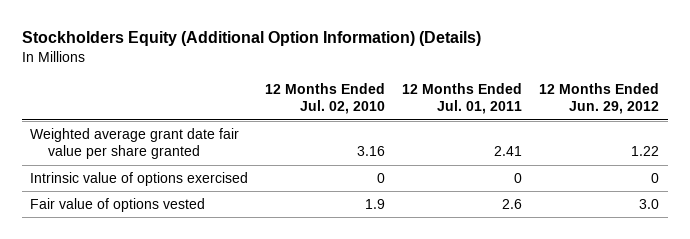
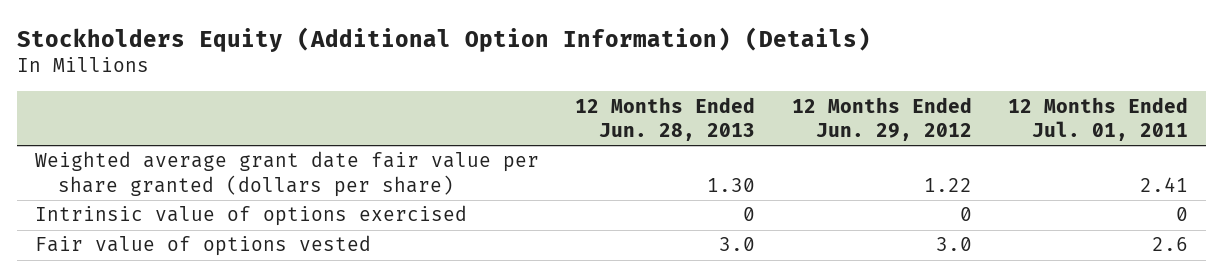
- | 12 Months Ended Jul. 02, 2010 | 12 Months Ended Jul. 01, 2011 | 12 Months Ended Jun. 29, 2012
+ | 12 Months Ended Jun. 28, 2013 | 12 Months Ended Jun. 29, 2012 | 12 Months Ended Jul. 01, 2011
- Weighted average grant date fair value per share granted | 3.16 | 2.41 | 1.22
+ Weighted average grant date fair value per share granted (dollars per share) | 1.30 | 1.22 | 2.41

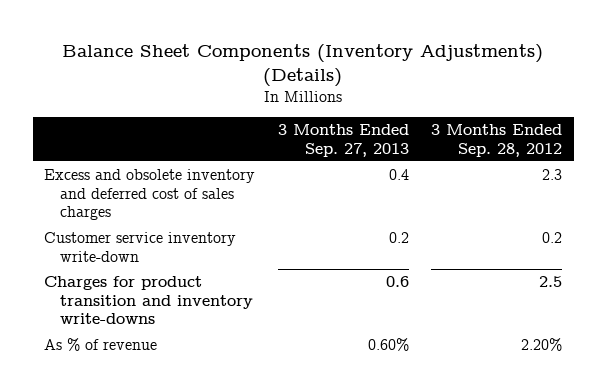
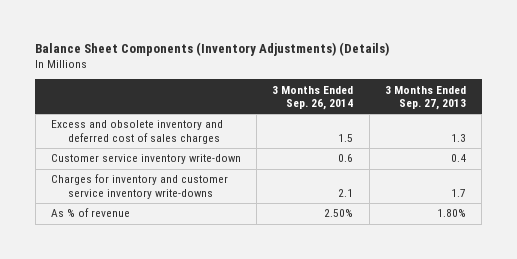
- | 3 Months Ended Sep. 27, 2013 | 3 Months Ended Sep. 28, 2012
+ | 3 Months Ended Sep. 26, 2014 | 3 Months Ended Sep. 27, 2013
- Excess and obsolete inventory and deferred cost of sales charges | 0.4 | 2.3
- Customer service inventory write-down | 0.2 | 0.2
- Charges for product transition and inventory write-downs | 0.6 | 2.5
- As % of revenue | 0.60% | 2.20%
+ Excess and obsolete inventory and deferred cost of sales charges | 1.5 | 1.3
+ Customer service inventory write-down | 0.6 | 0.4
+ Charges for inventory and customer service inventory write-downs | 2.1 | 1.7
+ As % of revenue | 2.50% | 1.80%

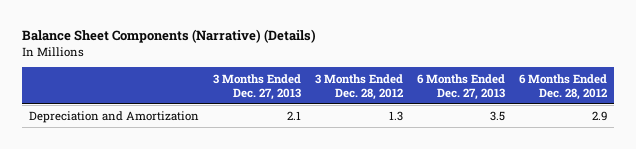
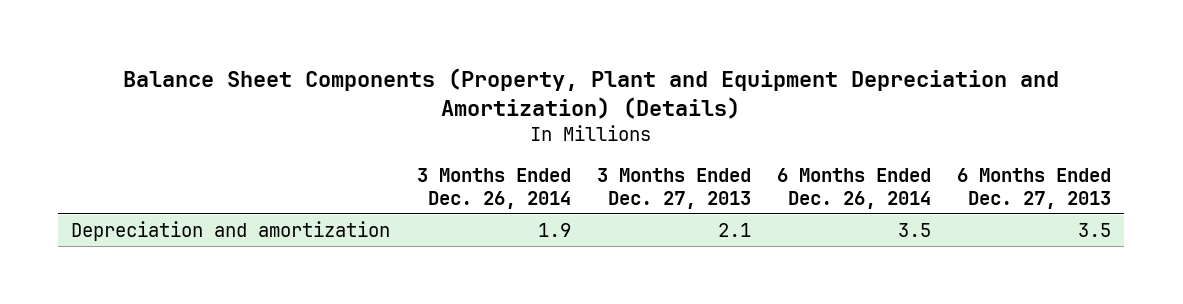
- Balance Sheet Components (Narrative) (Details)
+ Balance Sheet Components (Property, Plant and Equipment Depreciation and Amortization) (Details)
- | 3 Months Ended Dec. 27, 2013 | 3 Months Ended Dec. 28, 2012 | 6 Months Ended Dec. 27, 2013 | 6 Months Ended Dec. 28, 2012
+ | 3 Months Ended Dec. 26, 2014 | 3 Months Ended Dec. 27, 2013 | 6 Months Ended Dec. 26, 2014 | 6 Months Ended Dec. 27, 2013
- Depreciation and Amortization | 2.1 | 1.3 | 3.5 | 2.9
+ Depreciation and amortization | 1.9 | 2.1 | 3.5 | 3.5

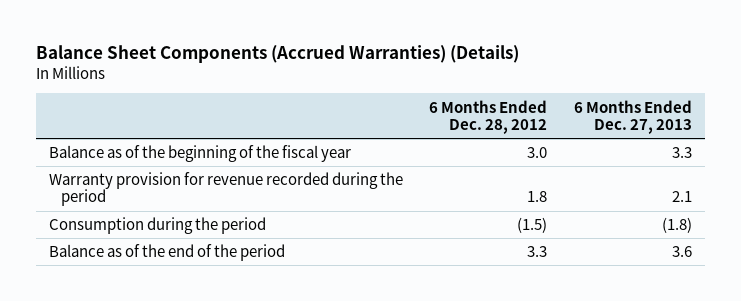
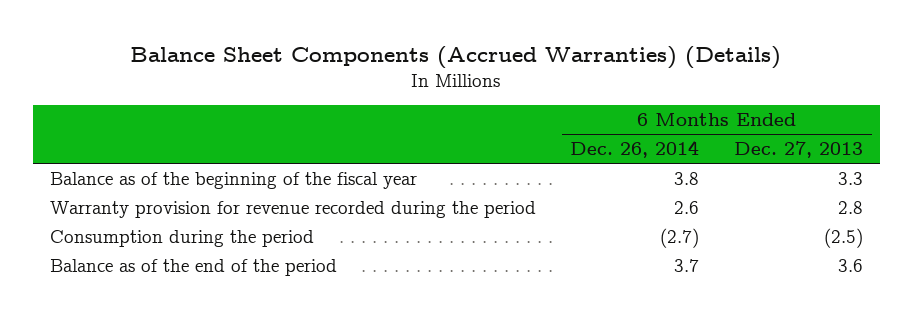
- | 6 Months Ended Dec. 28, 2012 | 6 Months Ended Dec. 27, 2013
+ | 6 Months Ended Dec. 26, 2014 | 6 Months Ended Dec. 27, 2013
- Warranty provision for revenue recorded during the period | 1.8 | 2.1
- Consumption during the period | (1.5) | (1.8)
+ Warranty provision for revenue recorded during the period | 2.6 | 2.8
+ Consumption during the period | (2.7) | (2.5)

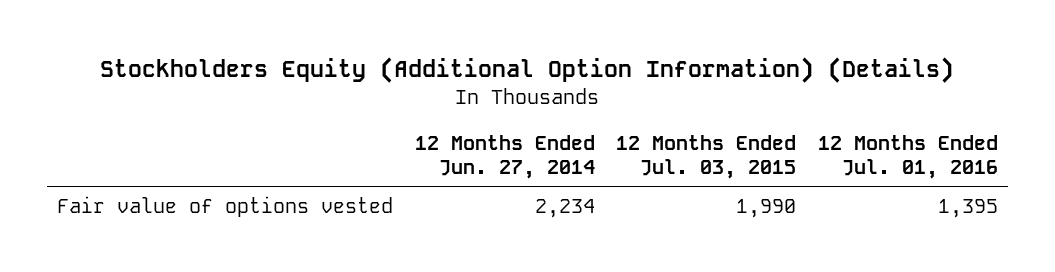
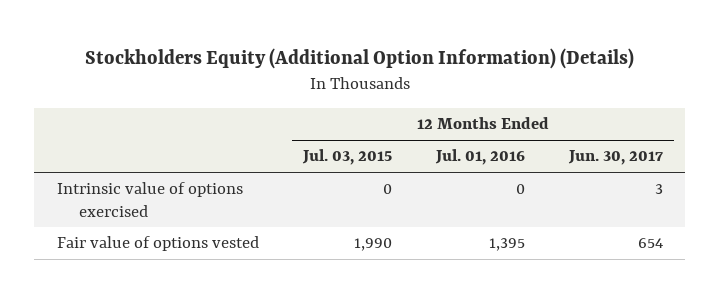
- | 12 Months Ended Jun. 27, 2014 | 12 Months Ended Jul. 03, 2015 | 12 Months Ended Jul. 01, 2016
+ | 12 Months Ended Jul. 03, 2015 | 12 Months Ended Jul. 01, 2016 | 12 Months Ended Jun. 30, 2017
+ Intrinsic value of options exercised | 0 | 0 | 3

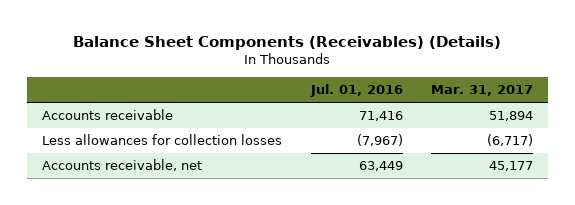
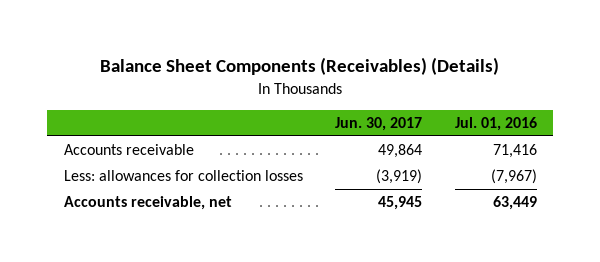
- | Jul. 01, 2016 | Mar. 31, 2017
+ | Jun. 30, 2017 | Jul. 01, 2016
- Less allowances for collection losses | (7,967) | (6,717)
+ Less: allowances for collection losses | (3,919) | (7,967)

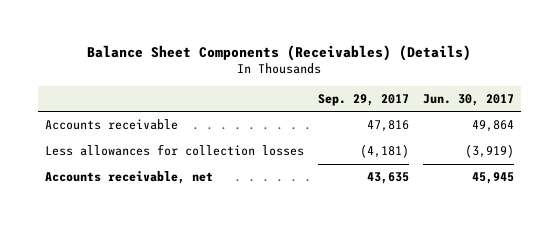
- | Jun. 30, 2017 | Jul. 01, 2016
+ | Sep. 29, 2017 | Jun. 30, 2017
- Less: allowances for collection losses | (3,919) | (7,967)
+ Less allowances for collection losses | (4,181) | (3,919)

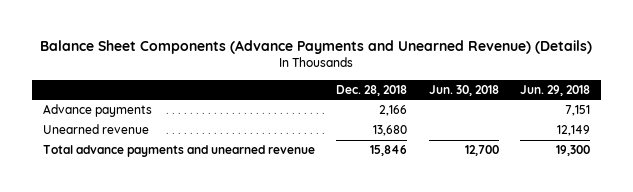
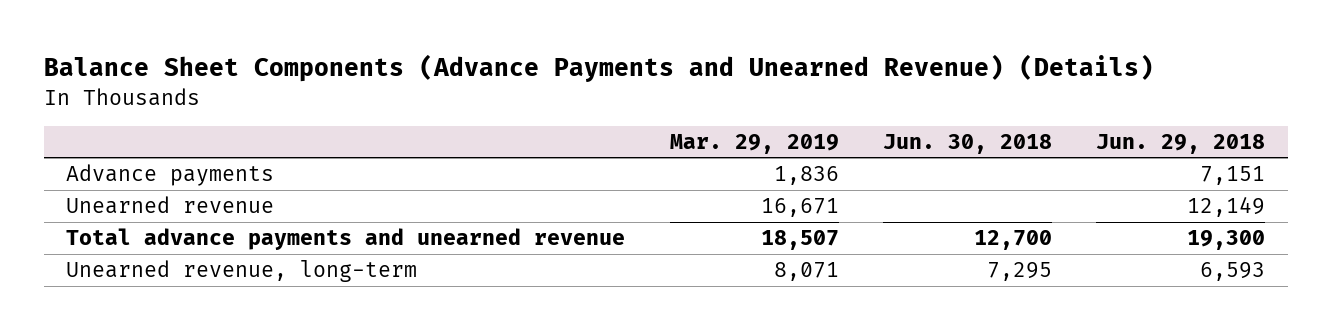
- | Dec. 28, 2018 | Jun. 30, 2018 | Jun. 29, 2018
+ | Mar. 29, 2019 | Jun. 30, 2018 | Jun. 29, 2018
+ Unearned revenue, long-term | 8,071 | 7,295 | 6,593

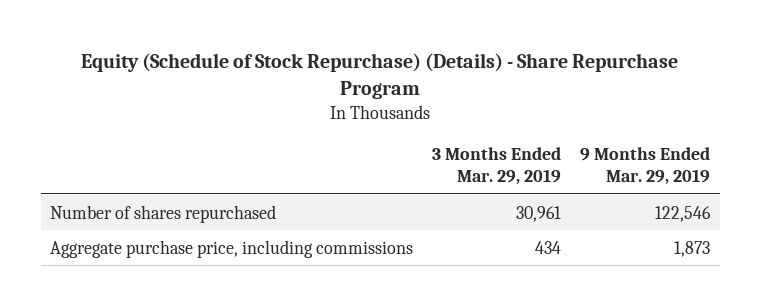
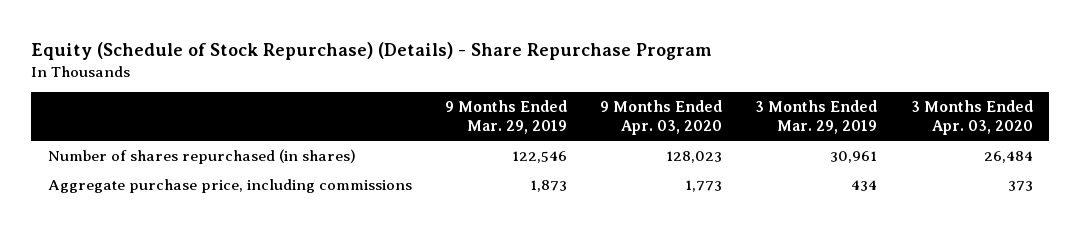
- | 3 Months Ended Mar. 29, 2019 | 9 Months Ended Mar. 29, 2019
+ | 9 Months Ended Mar. 29, 2019 | 9 Months Ended Apr. 03, 2020 | 3 Months Ended Mar. 29, 2019 | 3 Months Ended Apr. 03, 2020
- Number of shares repurchased | 30,961 | 122,546
+ Number of shares repurchased (in shares) | 122,546 | 128,023 | 30,961 | 26,484

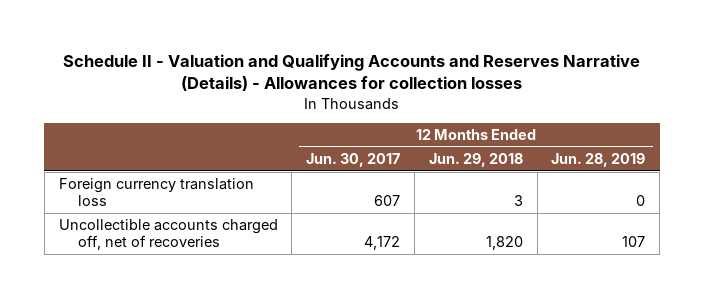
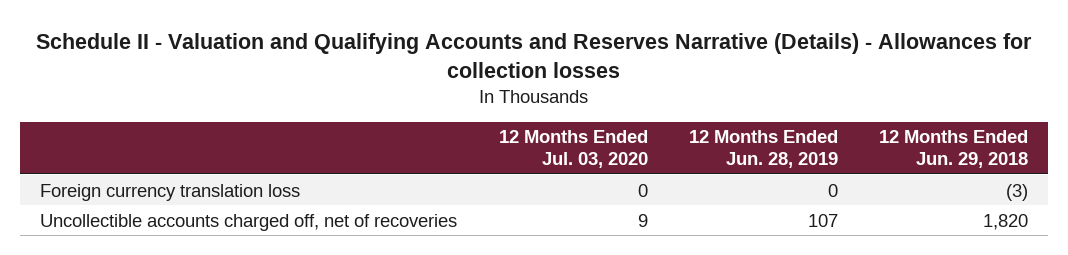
- | 12 Months Ended Jun. 30, 2017 | 12 Months Ended Jun. 29, 2018 | 12 Months Ended Jun. 28, 2019
+ | 12 Months Ended Jul. 03, 2020 | 12 Months Ended Jun. 28, 2019 | 12 Months Ended Jun. 29, 2018
- Foreign currency translation loss | 607 | 3 | 0
+ Foreign currency translation loss | 0 | 0 | (3)

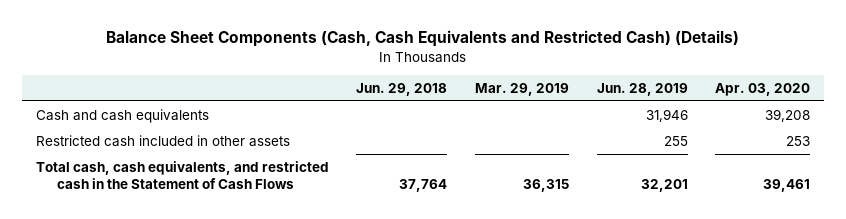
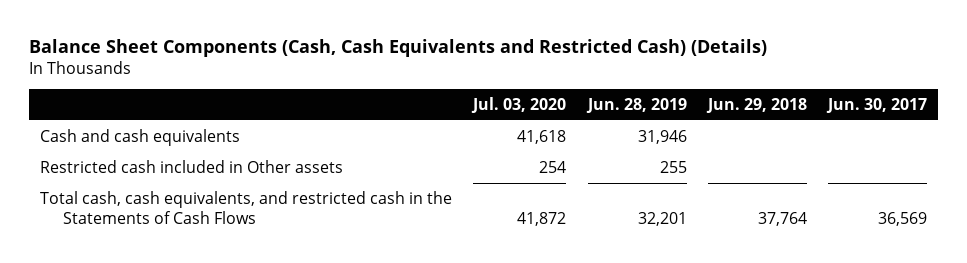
- | Jun. 29, 2018 | Mar. 29, 2019 | Jun. 28, 2019 | Apr. 03, 2020
+ | Jul. 03, 2020 | Jun. 28, 2019 | Jun. 29, 2018 | Jun. 30, 2017
- Restricted cash included in other assets | | | 255 | 253
- Total cash, cash equivalents, and restricted cash in the Statement of Cash Flows | 37,764 | 36,315 | 32,201 | 39,461
+ Restricted cash included in Other assets | 254 | 255 | |
+ Total cash, cash equivalents, and restricted cash in the Statements of Cash Flows | 41,872 | 32,201 | 37,764 | 36,569

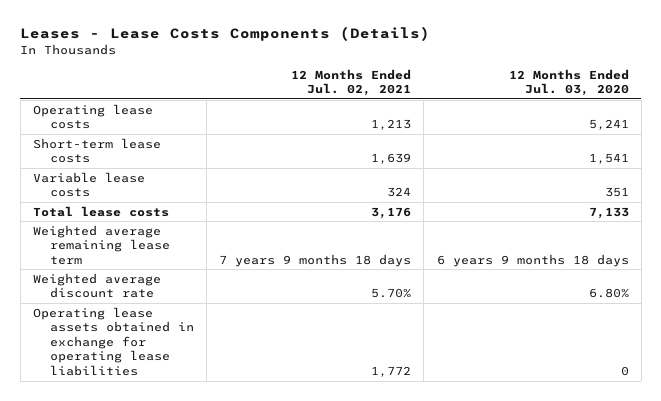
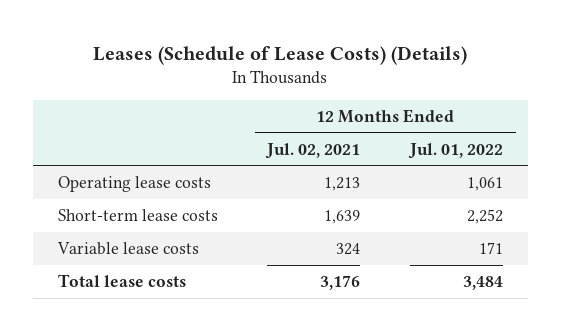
- Leases - Lease Costs Components (Details)
+ Leases (Schedule of Lease Costs) (Details)
- | 12 Months Ended Jul. 02, 2021 | 12 Months Ended Jul. 03, 2020
+ | 12 Months Ended Jul. 02, 2021 | 12 Months Ended Jul. 01, 2022
- Weighted average remaining lease term | 7 years 9 months 18 days | 6 years 9 months 18 days
- Weighted average discount rate | 5.70% | 6.80%
- Operating lease assets obtained in exchange for operating lease liabilities | 1,772 | 0

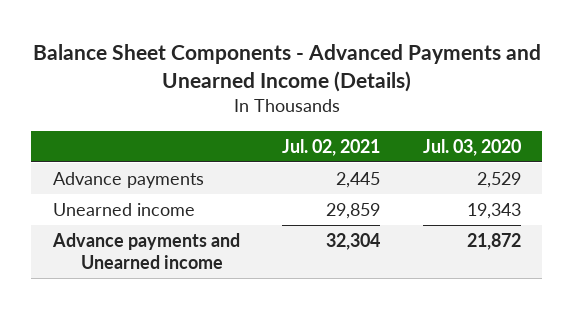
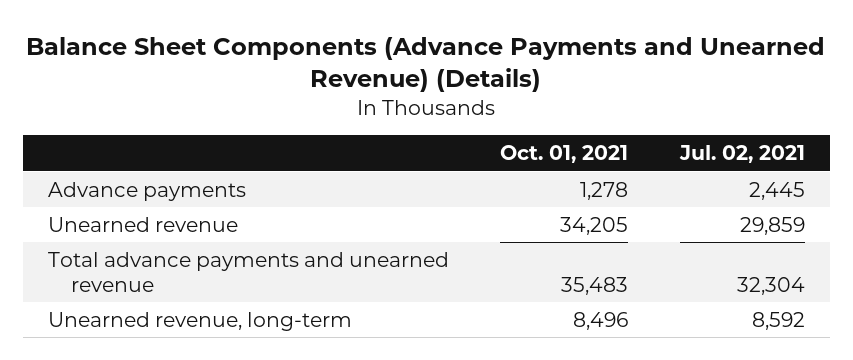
- Balance Sheet Components - Advanced Payments and Unearned Income (Details)
+ Balance Sheet Components (Advance Payments and Unearned Revenue) (Details)
- | Jul. 02, 2021 | Jul. 03, 2020
+ | Oct. 01, 2021 | Jul. 02, 2021
- Unearned income | 29,859 | 19,343
- Advance payments and Unearned income | 32,304 | 21,872
+ Unearned revenue | 34,205 | 29,859
+ Total advance payments and unearned revenue | 35,483 | 32,304
+ Unearned revenue, long-term | 8,496 | 8,592

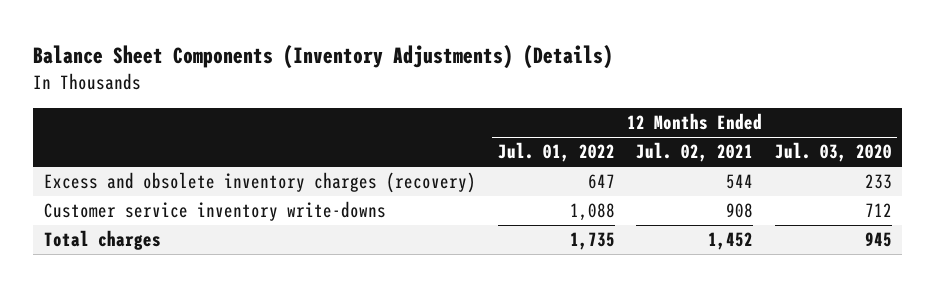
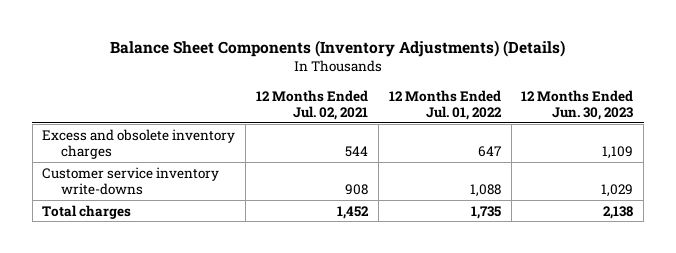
- | 12 Months Ended Jul. 01, 2022 | 12 Months Ended Jul. 02, 2021 | 12 Months Ended Jul. 03, 2020
+ | 12 Months Ended Jul. 02, 2021 | 12 Months Ended Jul. 01, 2022 | 12 Months Ended Jun. 30, 2023
- Excess and obsolete inventory charges (recovery) | 647 | 544 | 233
+ Excess and obsolete inventory charges | 544 | 647 | 1,109

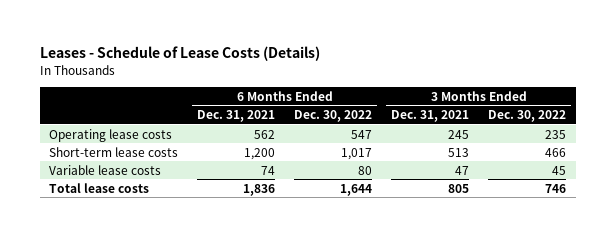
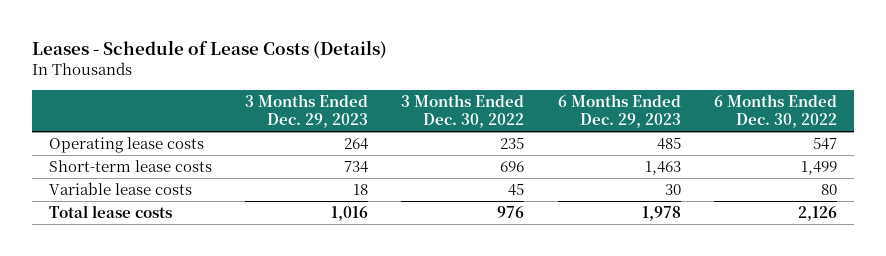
- | 6 Months Ended Dec. 31, 2021 | 6 Months Ended Dec. 30, 2022 | 3 Months Ended Dec. 31, 2021 | 3 Months Ended Dec. 30, 2022
+ | 3 Months Ended Dec. 29, 2023 | 3 Months Ended Dec. 30, 2022 | 6 Months Ended Dec. 29, 2023 | 6 Months Ended Dec. 30, 2022
- Short-term lease costs | 1,200 | 1,017 | 513 | 466
+ Short-term lease costs | 734 | 696 | 1,463 | 1,499
- Total lease costs | 1,836 | 1,644 | 805 | 746
+ Total lease costs | 1,016 | 976 | 1,978 | 2,126

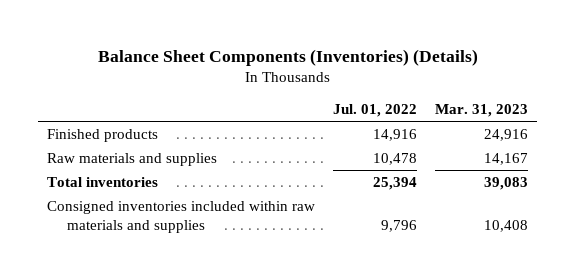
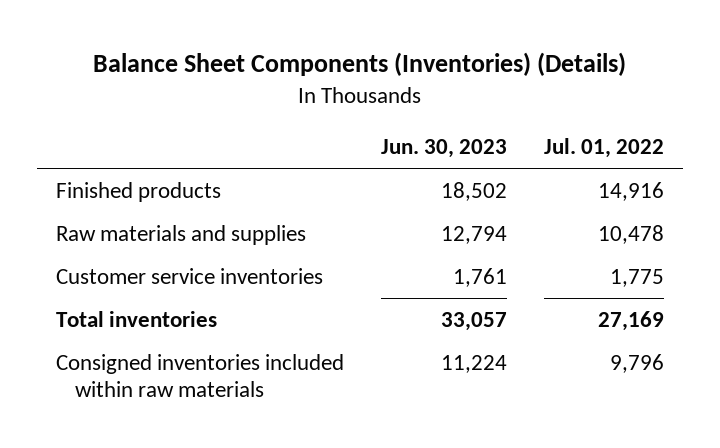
- | Jul. 01, 2022 | Mar. 31, 2023
+ | Jun. 30, 2023 | Jul. 01, 2022
- Total inventories | 25,394 | 39,083
- Consigned inventories included within raw materials and supplies | 9,796 | 10,408
+ Customer service inventories | 1,761 | 1,775
+ Total inventories | 33,057 | 27,169
+ Consigned inventories included within raw materials | 11,224 | 9,796

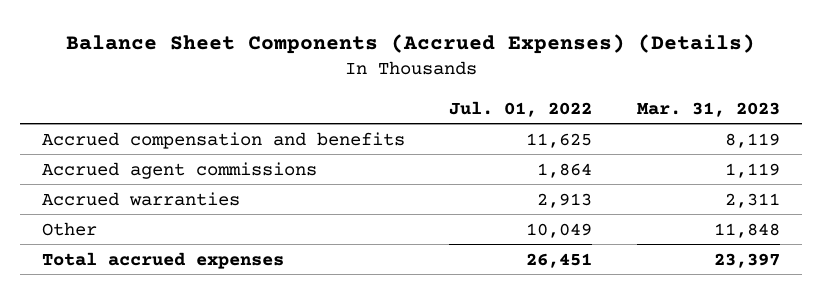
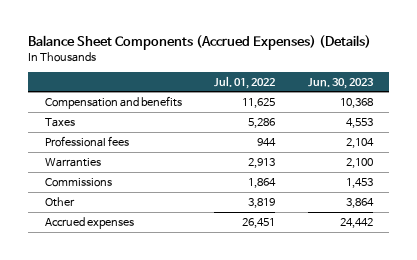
- | Jul. 01, 2022 | Mar. 31, 2023
+ | Jul. 01, 2022 | Jun. 30, 2023
- Accrued compensation and benefits | 11,625 | 8,119
- Accrued agent commissions | 1,864 | 1,119
- Accrued warranties | 2,913 | 2,311
- Other | 10,049 | 11,848
- Total accrued expenses | 26,451 | 23,397
+ Compensation and benefits | 11,625 | 10,368
+ Taxes | 5,286 | 4,553
+ Professional fees | 944 | 2,104
+ Warranties | 2,913 | 2,100
+ Commissions | 1,864 | 1,453
+ Other | 3,819 | 3,864
+ Accrued expenses | 26,451 | 24,442

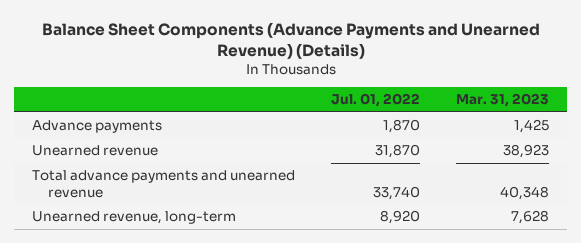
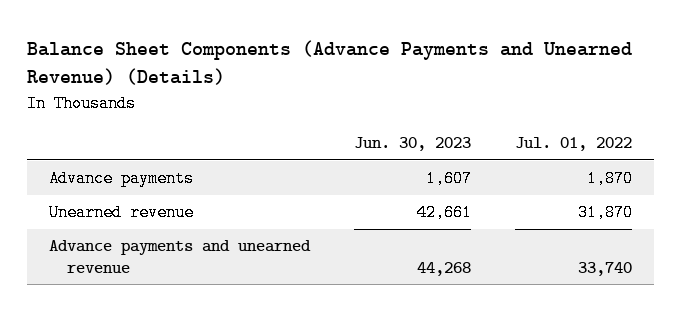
- | Jul. 01, 2022 | Mar. 31, 2023
+ | Jun. 30, 2023 | Jul. 01, 2022
- Total advance payments and unearned revenue | 33,740 | 40,348
- Unearned revenue, long-term | 8,920 | 7,628
+ Advance payments and unearned revenue | 44,268 | 33,740

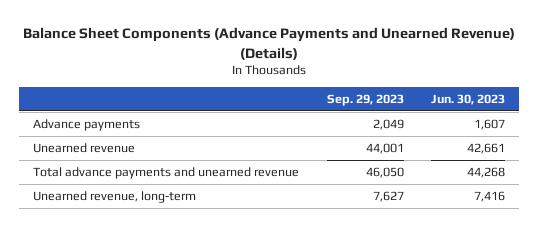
- | Jun. 30, 2023 | Jul. 01, 2022
+ | Sep. 29, 2023 | Jun. 30, 2023
- Advance payments and unearned revenue | 44,268 | 33,740
+ Total advance payments and unearned revenue | 46,050 | 44,268
+ Unearned revenue, long-term | 7,627 | 7,416

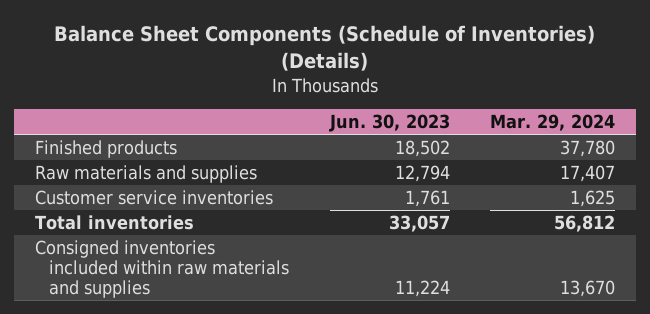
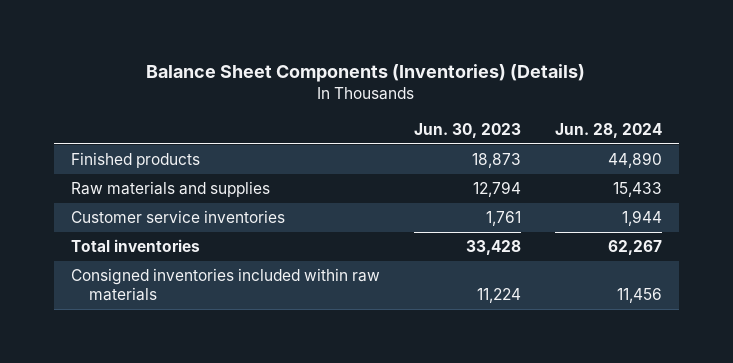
- Balance Sheet Components (Schedule of Inventories) (Details)
+ Balance Sheet Components (Inventories) (Details)
- | Jun. 30, 2023 | Mar. 29, 2024
+ | Jun. 30, 2023 | Jun. 28, 2024
- Finished products | 18,502 | 37,780
+ Finished products | 18,873 | 44,890
- Total inventories | 33,057 | 56,812
- Consigned inventories included within raw materials and supplies | 11,224 | 13,670
+ Total inventories | 33,428 | 62,267
+ Consigned inventories included within raw materials | 11,224 | 11,456

